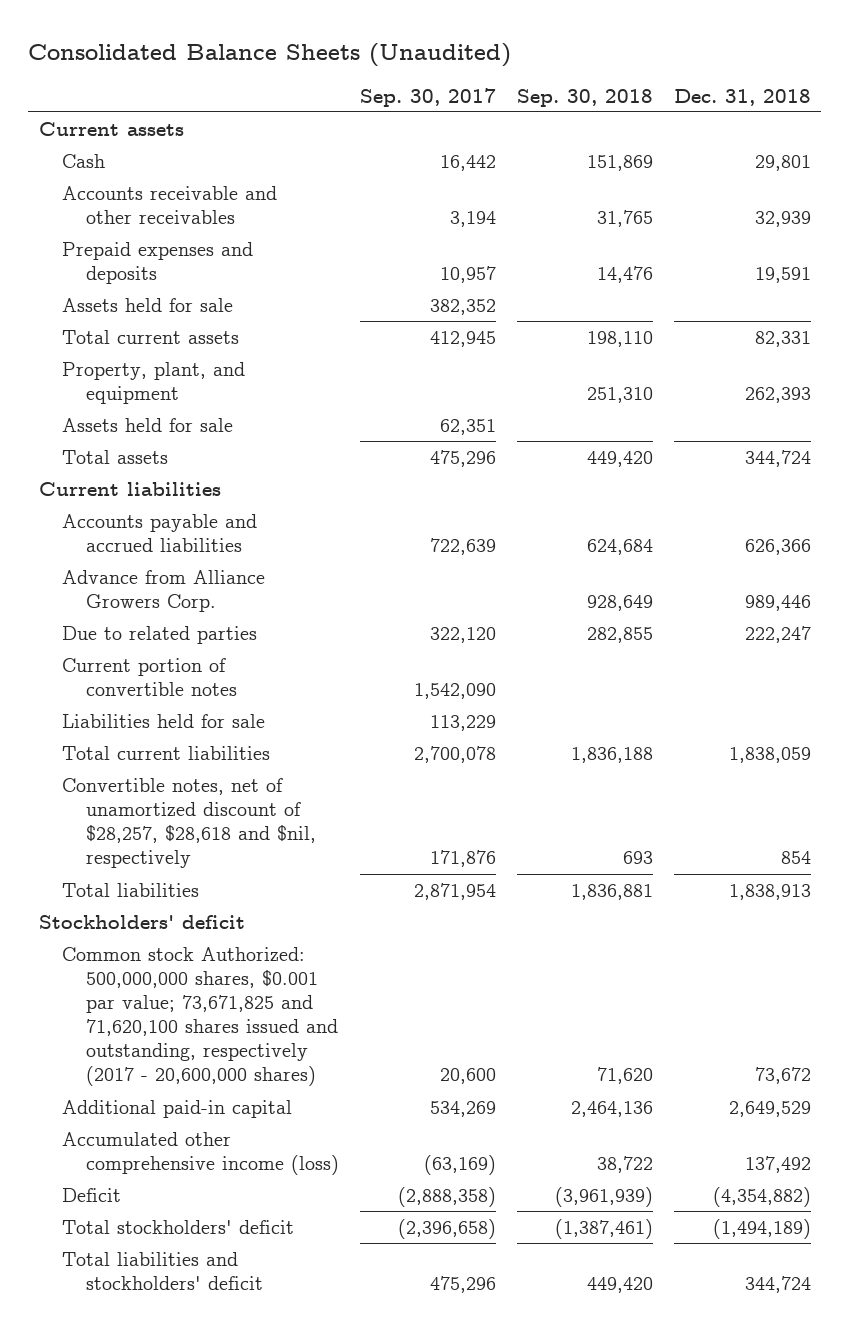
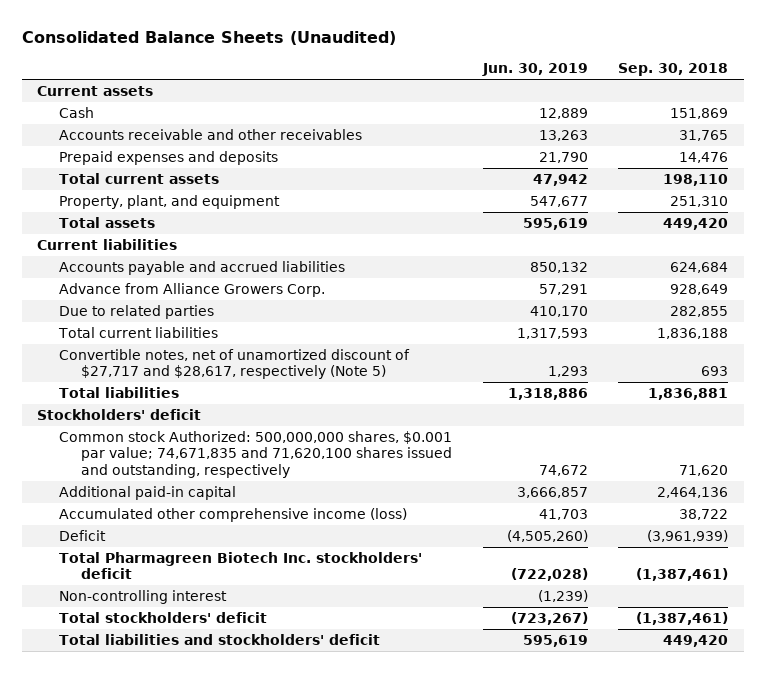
- | Sep. 30, 2017 | Sep. 30, 2018 | Dec. 31, 2018
+ | Jun. 30, 2019 | Sep. 30, 2018
- Assets held for sale | 382,352 | |
- Assets held for sale | 62,351 | |
- Current portion of convertible notes | 1,542,090 | |
- Liabilities held for sale | 113,229 | |
- Convertible notes, net of unamortized discount of $28,257, $28,618 and $nil, respectively | 171,876 | 693 | 854
+ Convertible notes, net of unamortized discount of $27,717 and $28,617, respectively (Note 5) | 1,293 | 693
- Common stock Authorized: 500,000,000 shares, $0.001 par value; 73,671,825 and 71,620,100 shares issued and outstanding, respectively (2017 - 20,600,000 shares) | 20,600 | 71,620 | 73,672
+ Common stock Authorized: 500,000,000 shares, $0.001 par value; 74,671,835 and 71,620,100 shares issued and outstanding, respectively | 74,672 | 71,620
+ Total Pharmagreen Biotech Inc. stockholders' deficit | (722,028) | (1,387,461)
+ Non-controlling interest | (1,239) |

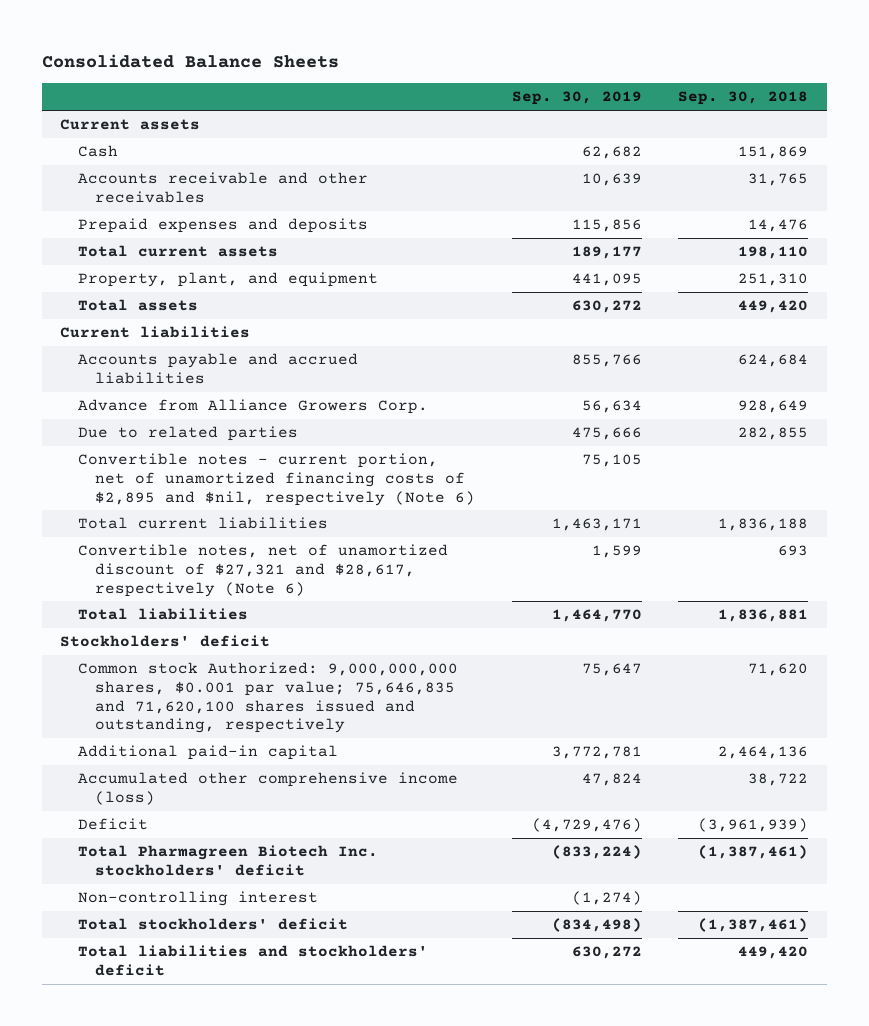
- Consolidated Balance Sheets (Unaudited)
+ Consolidated Balance Sheets
- | Jun. 30, 2019 | Sep. 30, 2018
+ | Sep. 30, 2019 | Sep. 30, 2018
+ Convertible notes - current portion, net of unamortized financing costs of $2,895 and $nil, respectively (Note 6) | 75,105 |
- Convertible notes, net of unamortized discount of $27,717 and $28,617, respectively (Note 5) | 1,293 | 693
+ Convertible notes, net of unamortized discount of $27,321 and $28,617, respectively (Note 6) | 1,599 | 693
- Common stock Authorized: 500,000,000 shares, $0.001 par value; 74,671,835 and 71,620,100 shares issued and outstanding, respectively | 74,672 | 71,620
+ Common stock Authorized: 9,000,000,000 shares, $0.001 par value; 75,646,835 and 71,620,100 shares issued and outstanding, respectively | 75,647 | 71,620

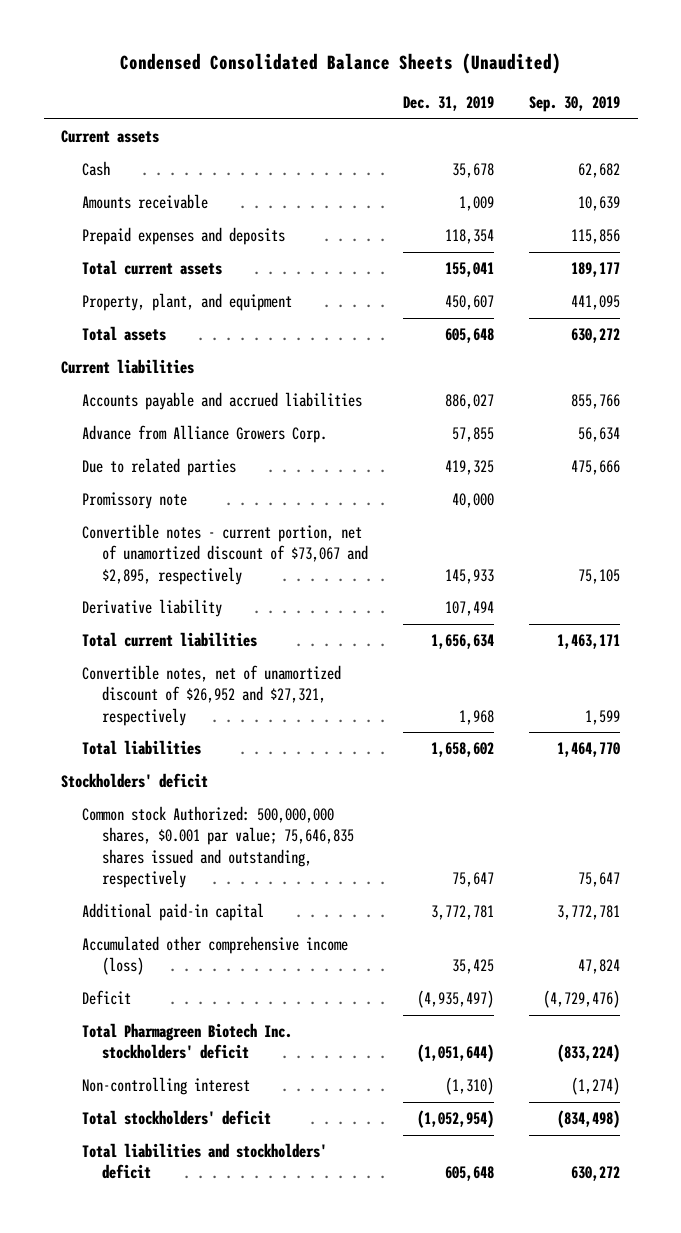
- Consolidated Balance Sheets
+ Condensed Consolidated Balance Sheets (Unaudited)
- | Sep. 30, 2019 | Sep. 30, 2018
+ | Dec. 31, 2019 | Sep. 30, 2019
- Accounts receivable and other receivables | 10,639 | 31,765
+ Amounts receivable | 1,009 | 10,639
- Convertible notes - current portion, net of unamortized financing costs of $2,895 and $nil, respectively (Note 6) | 75,105 |
+ Promissory note | 40,000 |
+ Convertible notes - current portion, net of unamortized discount of $73,067 and $2,895, respectively | 145,933 | 75,105
+ Derivative liability | 107,494 |
- Convertible notes, net of unamortized discount of $27,321 and $28,617, respectively (Note 6) | 1,599 | 693
+ Convertible notes, net of unamortized discount of $26,952 and $27,321, respectively | 1,968 | 1,599
- Common stock Authorized: 9,000,000,000 shares, $0.001 par value; 75,646,835 and 71,620,100 shares issued and outstanding, respectively | 75,647 | 71,620
+ Common stock Authorized: 500,000,000 shares, $0.001 par value; 75,646,835 shares issued and outstanding, respectively | 75,647 | 75,647

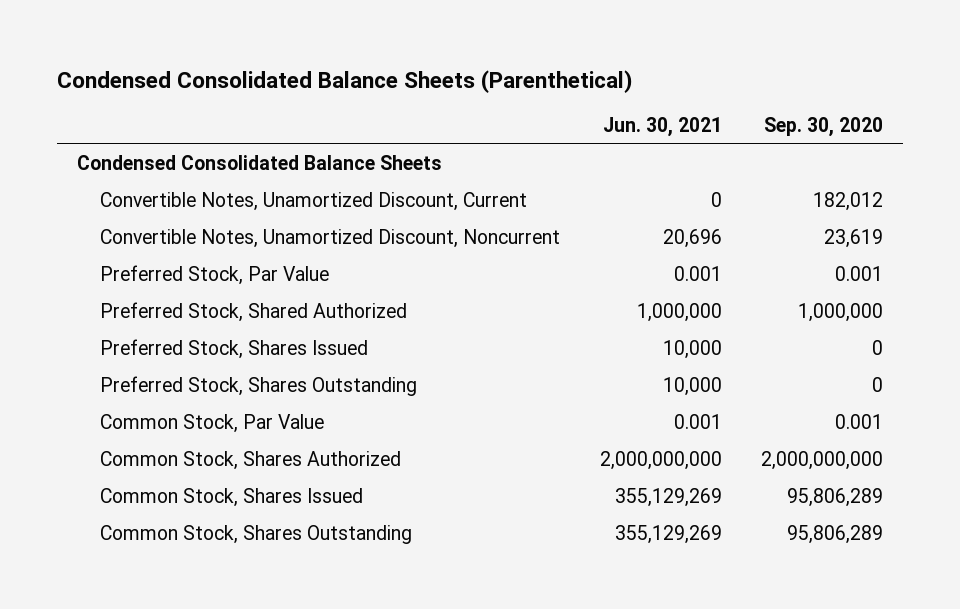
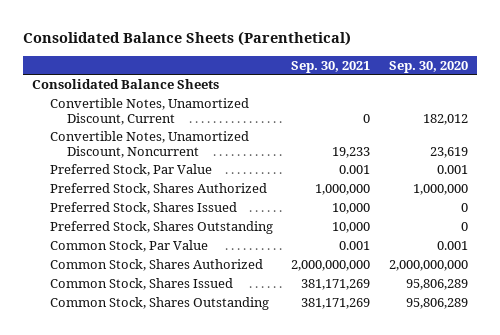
- Condensed Consolidated Balance Sheets (Parenthetical)
+ Consolidated Balance Sheets (Parenthetical)
- | Jun. 30, 2021 | Sep. 30, 2020
+ | Sep. 30, 2021 | Sep. 30, 2020
- Condensed Consolidated Balance Sheets
+ Consolidated Balance Sheets
- Preferred Stock, Shared Authorized | 1,000,000 | 1,000,000
+ Preferred Stock, Shares Authorized | 1,000,000 | 1,000,000

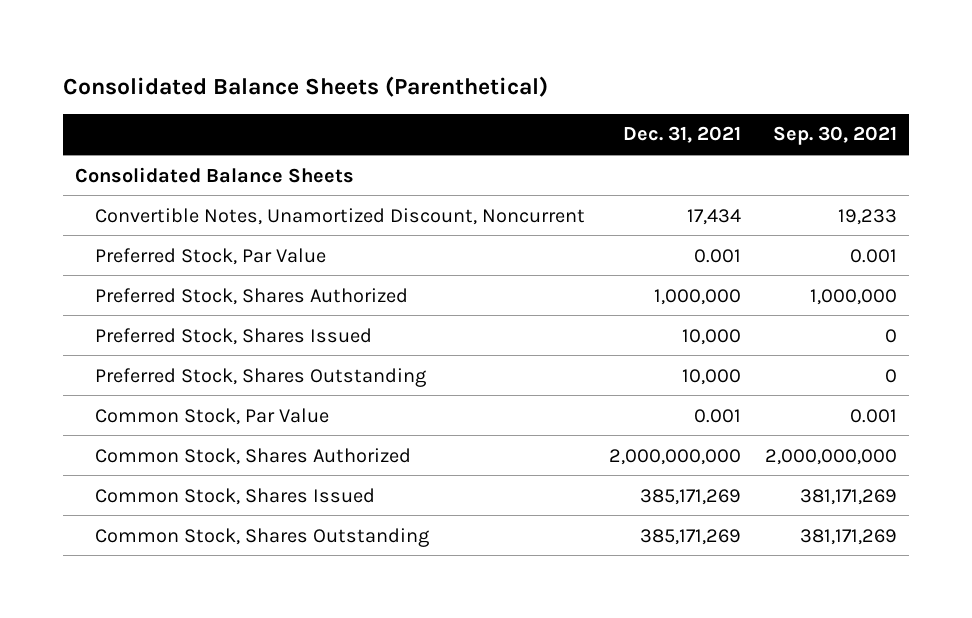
- | Sep. 30, 2021 | Sep. 30, 2020
+ | Dec. 31, 2021 | Sep. 30, 2021
- Convertible Notes, Unamortized Discount, Current | 0 | 182,012
- Preferred Stock, Shares Issued | 10,000 | 0
- Preferred Stock, Shares Outstanding | 10,000 | 0
+ Preferred Stock, Shares Issued | 10,000 | 0
+ Preferred Stock, Shares Outstanding | 10,000 | 0

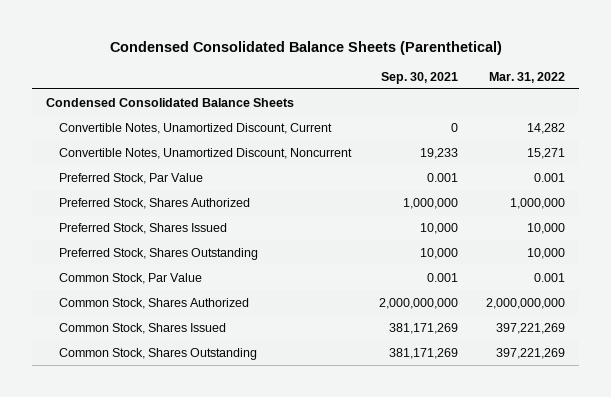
- Consolidated Balance Sheets (Parenthetical)
+ Condensed Consolidated Balance Sheets (Parenthetical)
- | Dec. 31, 2021 | Sep. 30, 2021
+ | Sep. 30, 2021 | Mar. 31, 2022
- Consolidated Balance Sheets
+ Condensed Consolidated Balance Sheets
+ Convertible Notes, Unamortized Discount, Current | 0 | 14,282
- Preferred Stock, Shares Issued | 10,000 | 0
- Preferred Stock, Shares Outstanding | 10,000 | 0
+ Preferred Stock, Shares Issued | 10,000 | 10,000
+ Preferred Stock, Shares Outstanding | 10,000 | 10,000

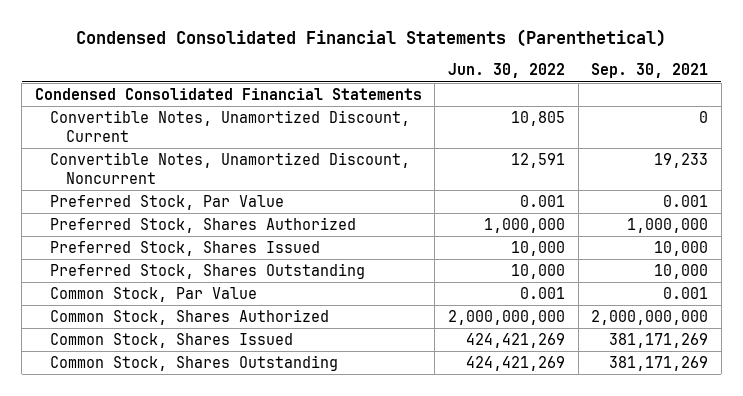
- Condensed Consolidated Balance Sheets (Parenthetical)
+ Condensed Consolidated Financial Statements (Parenthetical)
- | Sep. 30, 2021 | Mar. 31, 2022
+ | Jun. 30, 2022 | Sep. 30, 2021
- Condensed Consolidated Balance Sheets
+ Condensed Consolidated Financial Statements

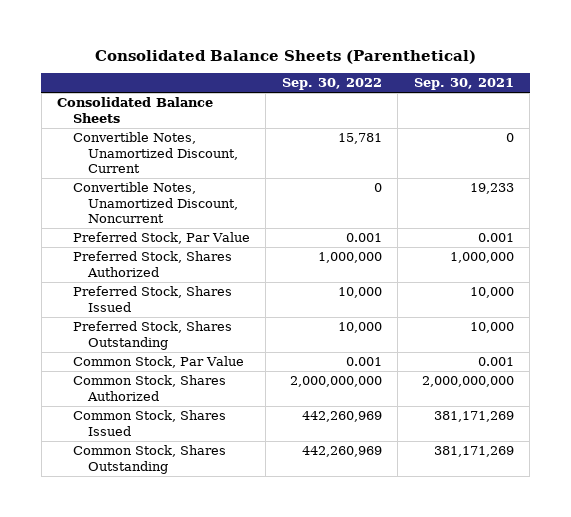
- Condensed Consolidated Financial Statements (Parenthetical)
+ Consolidated Balance Sheets (Parenthetical)
- | Jun. 30, 2022 | Sep. 30, 2021
+ | Sep. 30, 2022 | Sep. 30, 2021
- Condensed Consolidated Financial Statements
+ Consolidated Balance Sheets

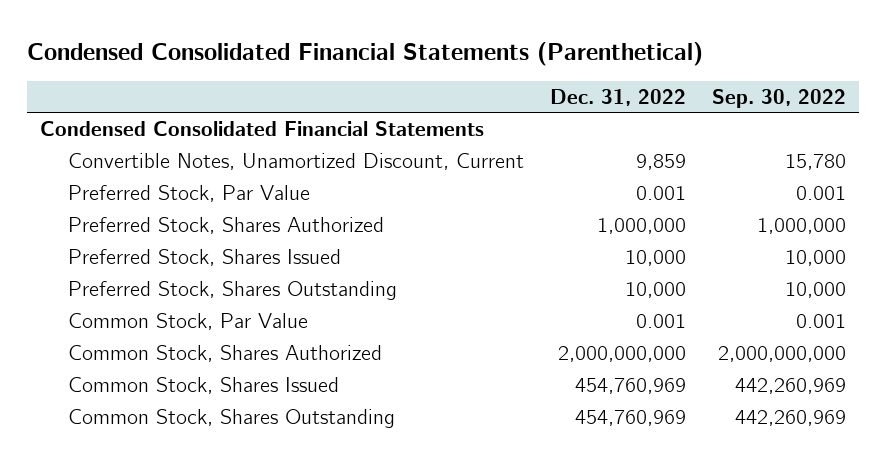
- Consolidated Balance Sheets (Parenthetical)
+ Condensed Consolidated Financial Statements (Parenthetical)
- | Sep. 30, 2022 | Sep. 30, 2021
+ | Dec. 31, 2022 | Sep. 30, 2022
- Consolidated Balance Sheets
- Convertible Notes, Unamortized Discount, Current | 15,781 | 0
- Convertible Notes, Unamortized Discount, Noncurrent | 0 | 19,233
+ Condensed Consolidated Financial Statements
+ Convertible Notes, Unamortized Discount, Current | 9,859 | 15,780

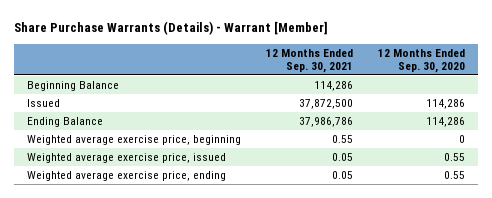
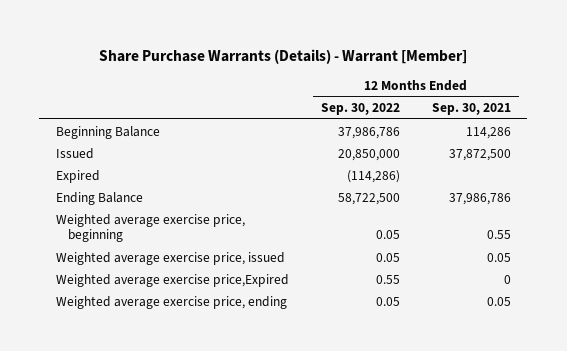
- | 12 Months Ended Sep. 30, 2021 | 12 Months Ended Sep. 30, 2020
+ | 12 Months Ended Sep. 30, 2022 | 12 Months Ended Sep. 30, 2021
+ Expired | (114,286) |
+ Weighted average exercise price,Expired | 0.55 | 0

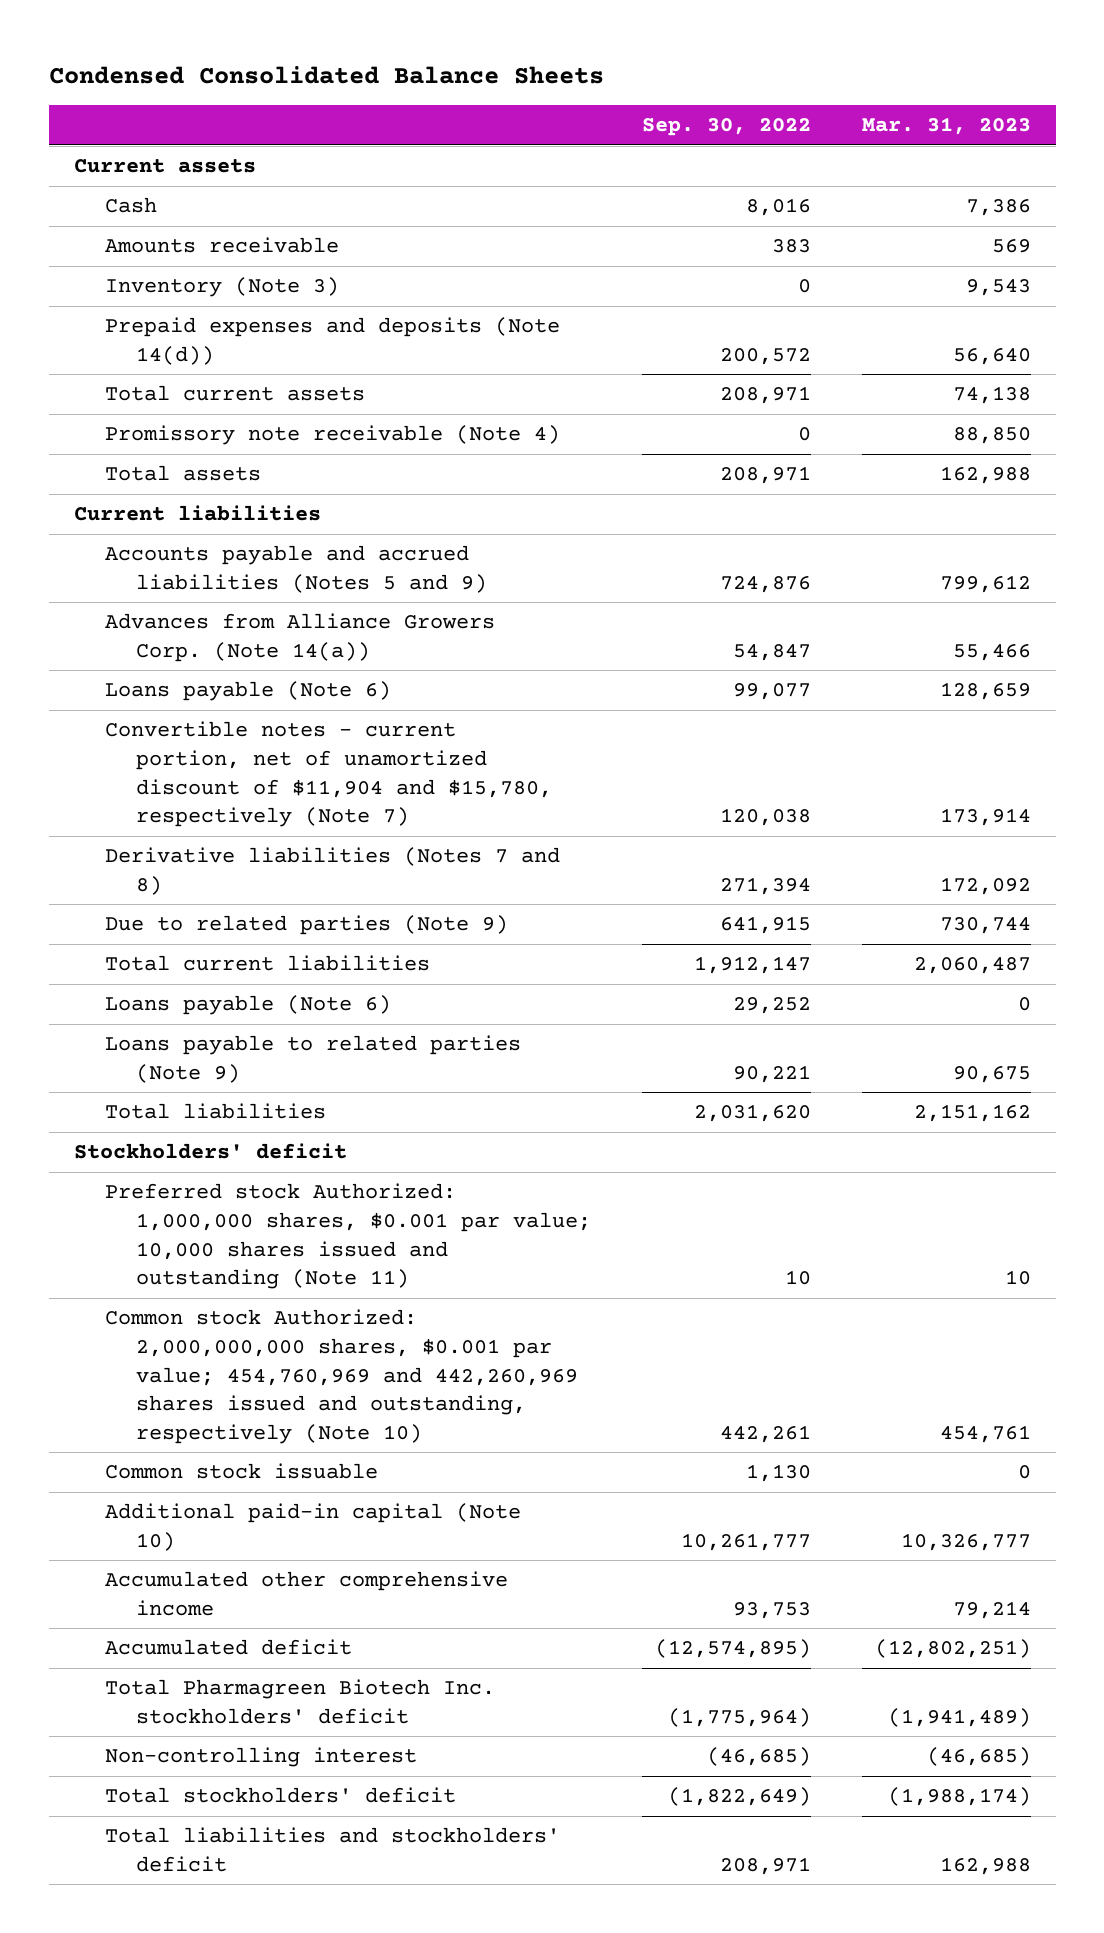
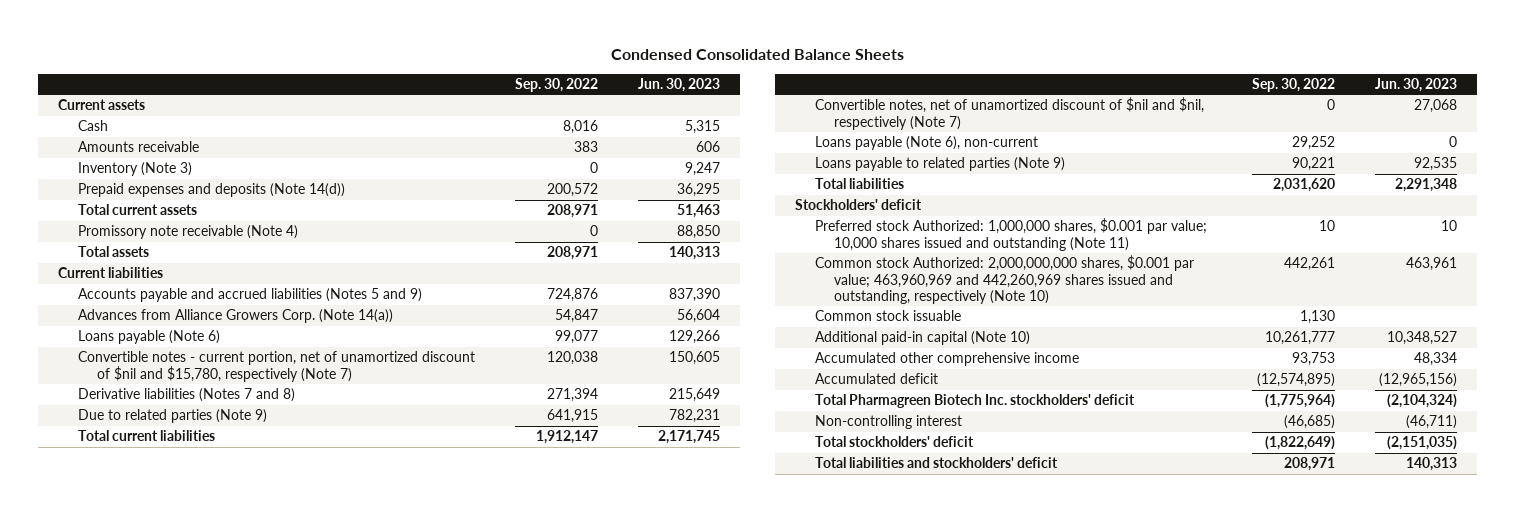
- | Sep. 30, 2022 | Mar. 31, 2023
+ | Sep. 30, 2022 | Jun. 30, 2023
- Convertible notes - current portion, net of unamortized discount of $11,904 and $15,780, respectively (Note 7) | 120,038 | 173,914
+ Convertible notes - current portion, net of unamortized discount of $nil and $15,780, respectively (Note 7) | 120,038 | 150,605
- Loans payable (Note 6) | 29,252 | 0
+ Convertible notes, net of unamortized discount of $nil and $nil, respectively (Note 7) | 0 | 27,068
+ Loans payable (Note 6), non-current | 29,252 | 0
- Common stock Authorized: 2,000,000,000 shares, $0.001 par value; 454,760,969 and 442,260,969 shares issued and outstanding, respectively (Note 10) | 442,261 | 454,761
+ Common stock Authorized: 2,000,000,000 shares, $0.001 par value; 463,960,969 and 442,260,969 shares issued and outstanding, respectively (Note 10) | 442,261 | 463,961

